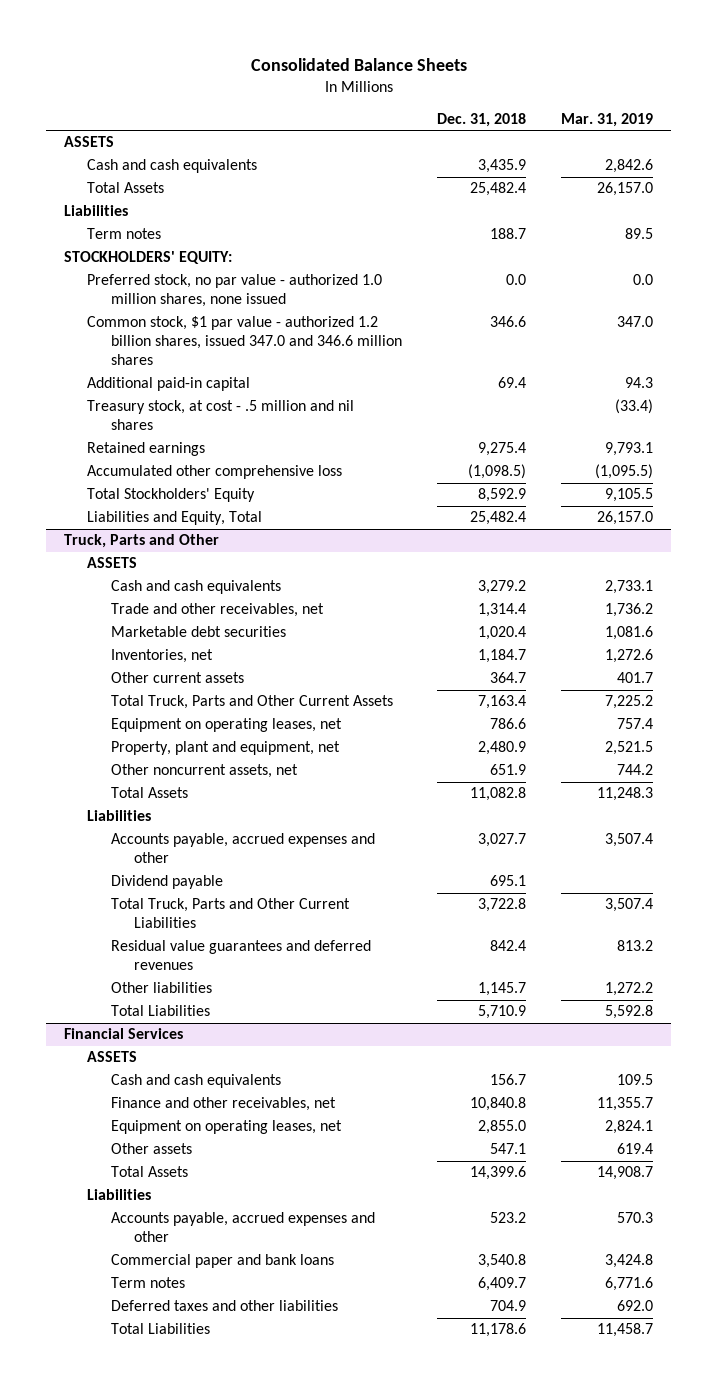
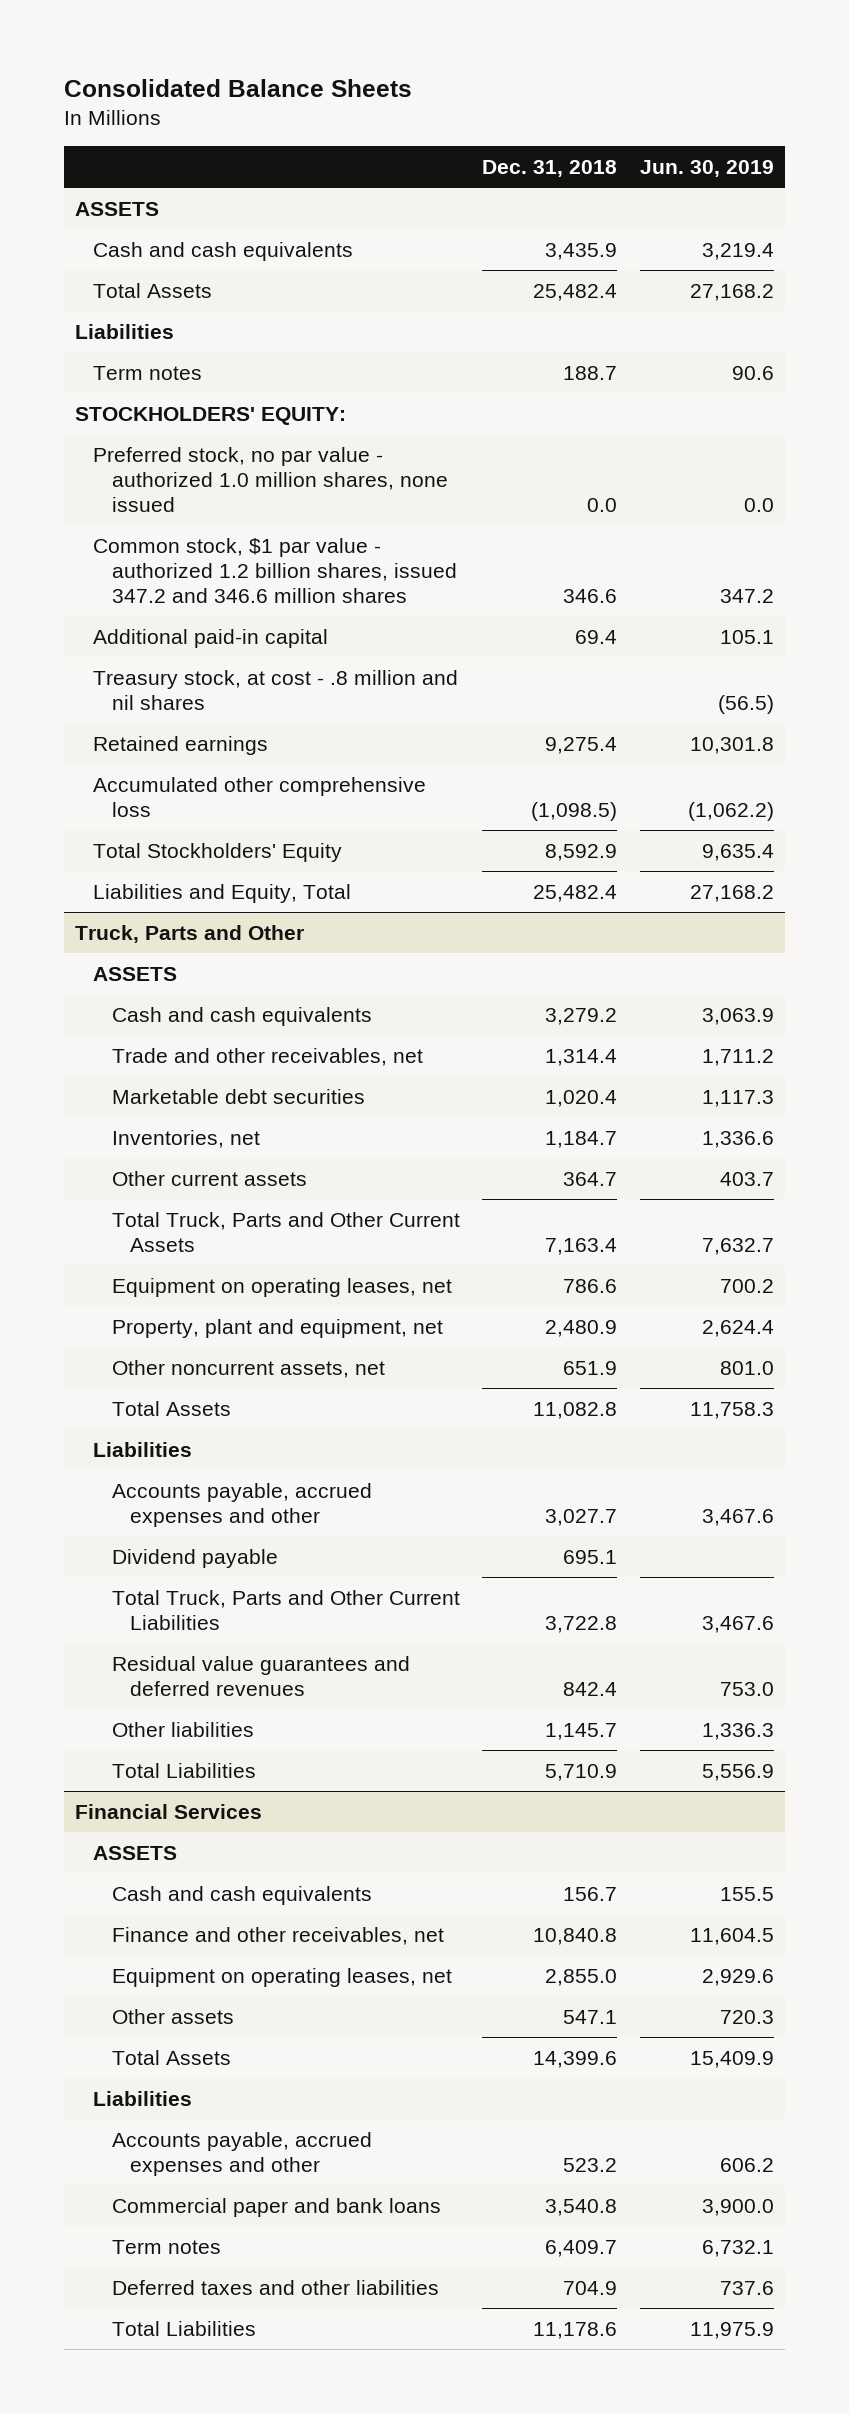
- | Dec. 31, 2018 | Mar. 31, 2019
+ | Dec. 31, 2018 | Jun. 30, 2019
- Common stock, $1 par value - authorized 1.2 billion shares, issued 347.0 and 346.6 million shares | 346.6 | 347.0
+ Common stock, $1 par value - authorized 1.2 billion shares, issued 347.2 and 346.6 million shares | 346.6 | 347.2
- Treasury stock, at cost - .5 million and nil shares | | (33.4)
+ Treasury stock, at cost - .8 million and nil shares | | (56.5)

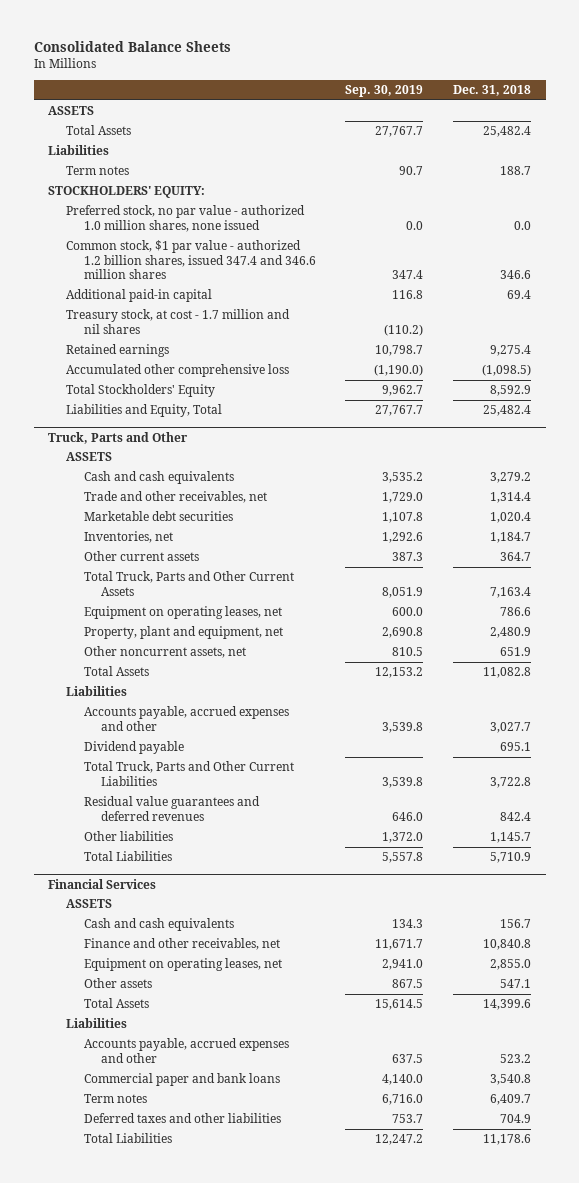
- | Dec. 31, 2018 | Jun. 30, 2019
+ | Sep. 30, 2019 | Dec. 31, 2018
- Cash and cash equivalents | 3,435.9 | 3,219.4
- Common stock, $1 par value - authorized 1.2 billion shares, issued 347.2 and 346.6 million shares | 346.6 | 347.2
+ Common stock, $1 par value - authorized 1.2 billion shares, issued 347.4 and 346.6 million shares | 347.4 | 346.6
- Treasury stock, at cost - .8 million and nil shares | | (56.5)
+ Treasury stock, at cost - 1.7 million and nil shares | (110.2) |

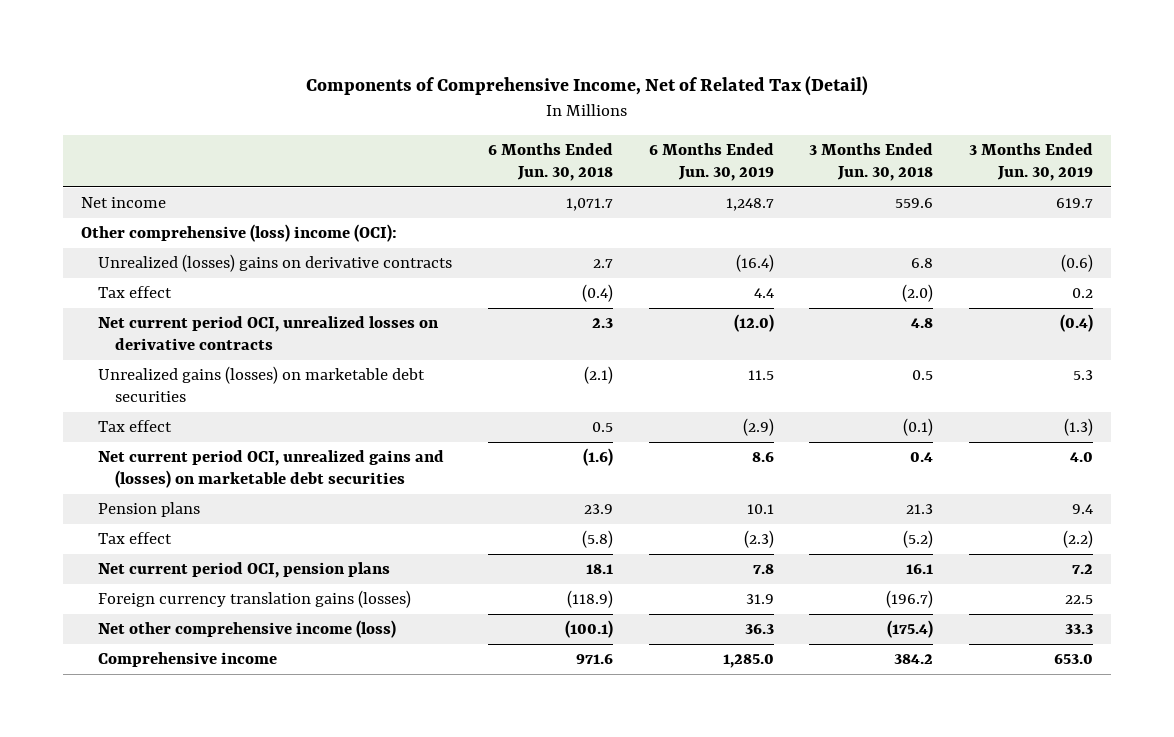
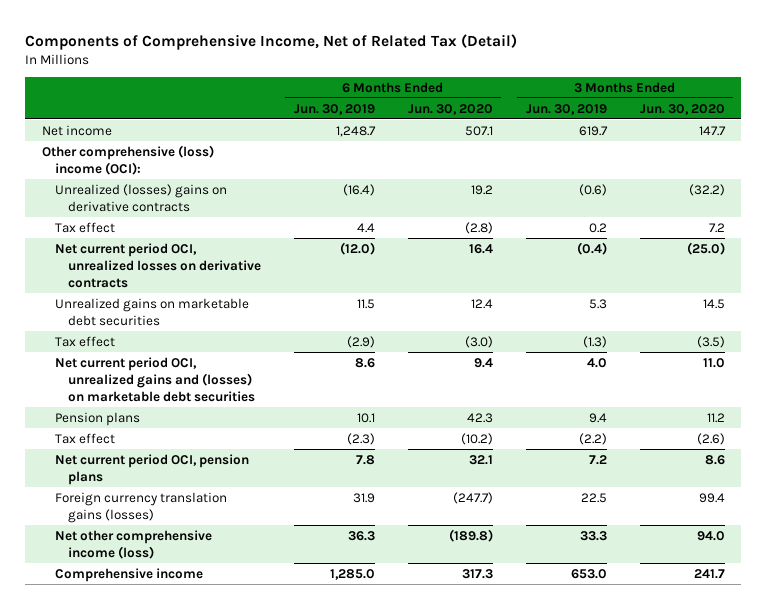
- | 6 Months Ended Jun. 30, 2018 | 6 Months Ended Jun. 30, 2019 | 3 Months Ended Jun. 30, 2018 | 3 Months Ended Jun. 30, 2019
+ | 6 Months Ended Jun. 30, 2019 | 6 Months Ended Jun. 30, 2020 | 3 Months Ended Jun. 30, 2019 | 3 Months Ended Jun. 30, 2020
- Unrealized gains (losses) on marketable debt securities | (2.1) | 11.5 | 0.5 | 5.3
+ Unrealized gains on marketable debt securities | 11.5 | 12.4 | 5.3 | 14.5

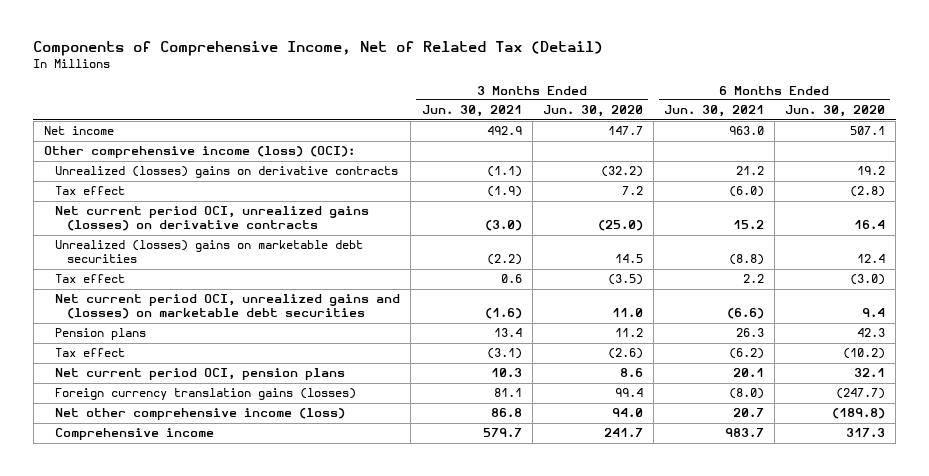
- | 6 Months Ended Jun. 30, 2019 | 6 Months Ended Jun. 30, 2020 | 3 Months Ended Jun. 30, 2019 | 3 Months Ended Jun. 30, 2020
+ | 3 Months Ended Jun. 30, 2021 | 3 Months Ended Jun. 30, 2020 | 6 Months Ended Jun. 30, 2021 | 6 Months Ended Jun. 30, 2020
- Other comprehensive (loss) income (OCI):
+ Other comprehensive income (loss) (OCI):
- Net current period OCI, unrealized losses on derivative contracts | (12.0) | 16.4 | (0.4) | (25.0)
- Unrealized gains on marketable debt securities | 11.5 | 12.4 | 5.3 | 14.5
+ Net current period OCI, unrealized gains (losses) on derivative contracts | (3.0) | (25.0) | 15.2 | 16.4
+ Unrealized (losses) gains on marketable debt securities | (2.2) | 14.5 | (8.8) | 12.4

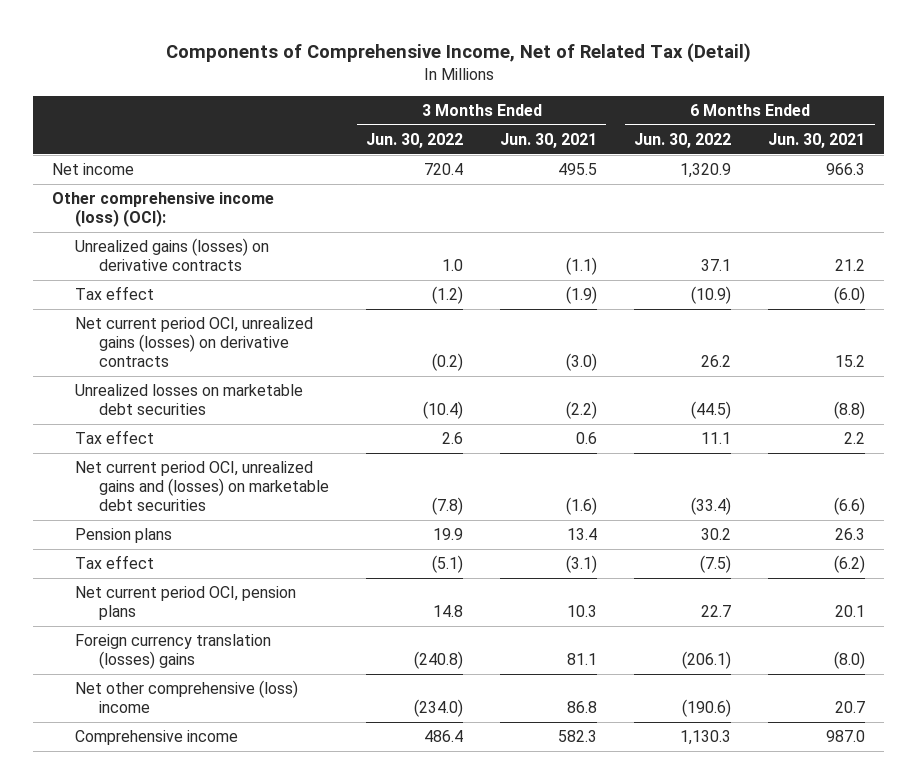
- | 3 Months Ended Jun. 30, 2021 | 3 Months Ended Jun. 30, 2020 | 6 Months Ended Jun. 30, 2021 | 6 Months Ended Jun. 30, 2020
+ | 3 Months Ended Jun. 30, 2022 | 3 Months Ended Jun. 30, 2021 | 6 Months Ended Jun. 30, 2022 | 6 Months Ended Jun. 30, 2021
- Net income | 492.9 | 147.7 | 963.0 | 507.1
+ Net income | 720.4 | 495.5 | 1,320.9 | 966.3
- Unrealized (losses) gains on derivative contracts | (1.1) | (32.2) | 21.2 | 19.2
+ Unrealized gains (losses) on derivative contracts | 1.0 | (1.1) | 37.1 | 21.2
- Unrealized (losses) gains on marketable debt securities | (2.2) | 14.5 | (8.8) | 12.4
+ Unrealized losses on marketable debt securities | (10.4) | (2.2) | (44.5) | (8.8)
- Foreign currency translation gains (losses) | 81.1 | 99.4 | (8.0) | (247.7)
- Net other comprehensive income (loss) | 86.8 | 94.0 | 20.7 | (189.8)
- Comprehensive income | 579.7 | 241.7 | 983.7 | 317.3
+ Foreign currency translation (losses) gains | (240.8) | 81.1 | (206.1) | (8.0)
+ Net other comprehensive (loss) income | (234.0) | 86.8 | (190.6) | 20.7
+ Comprehensive income | 486.4 | 582.3 | 1,130.3 | 987.0

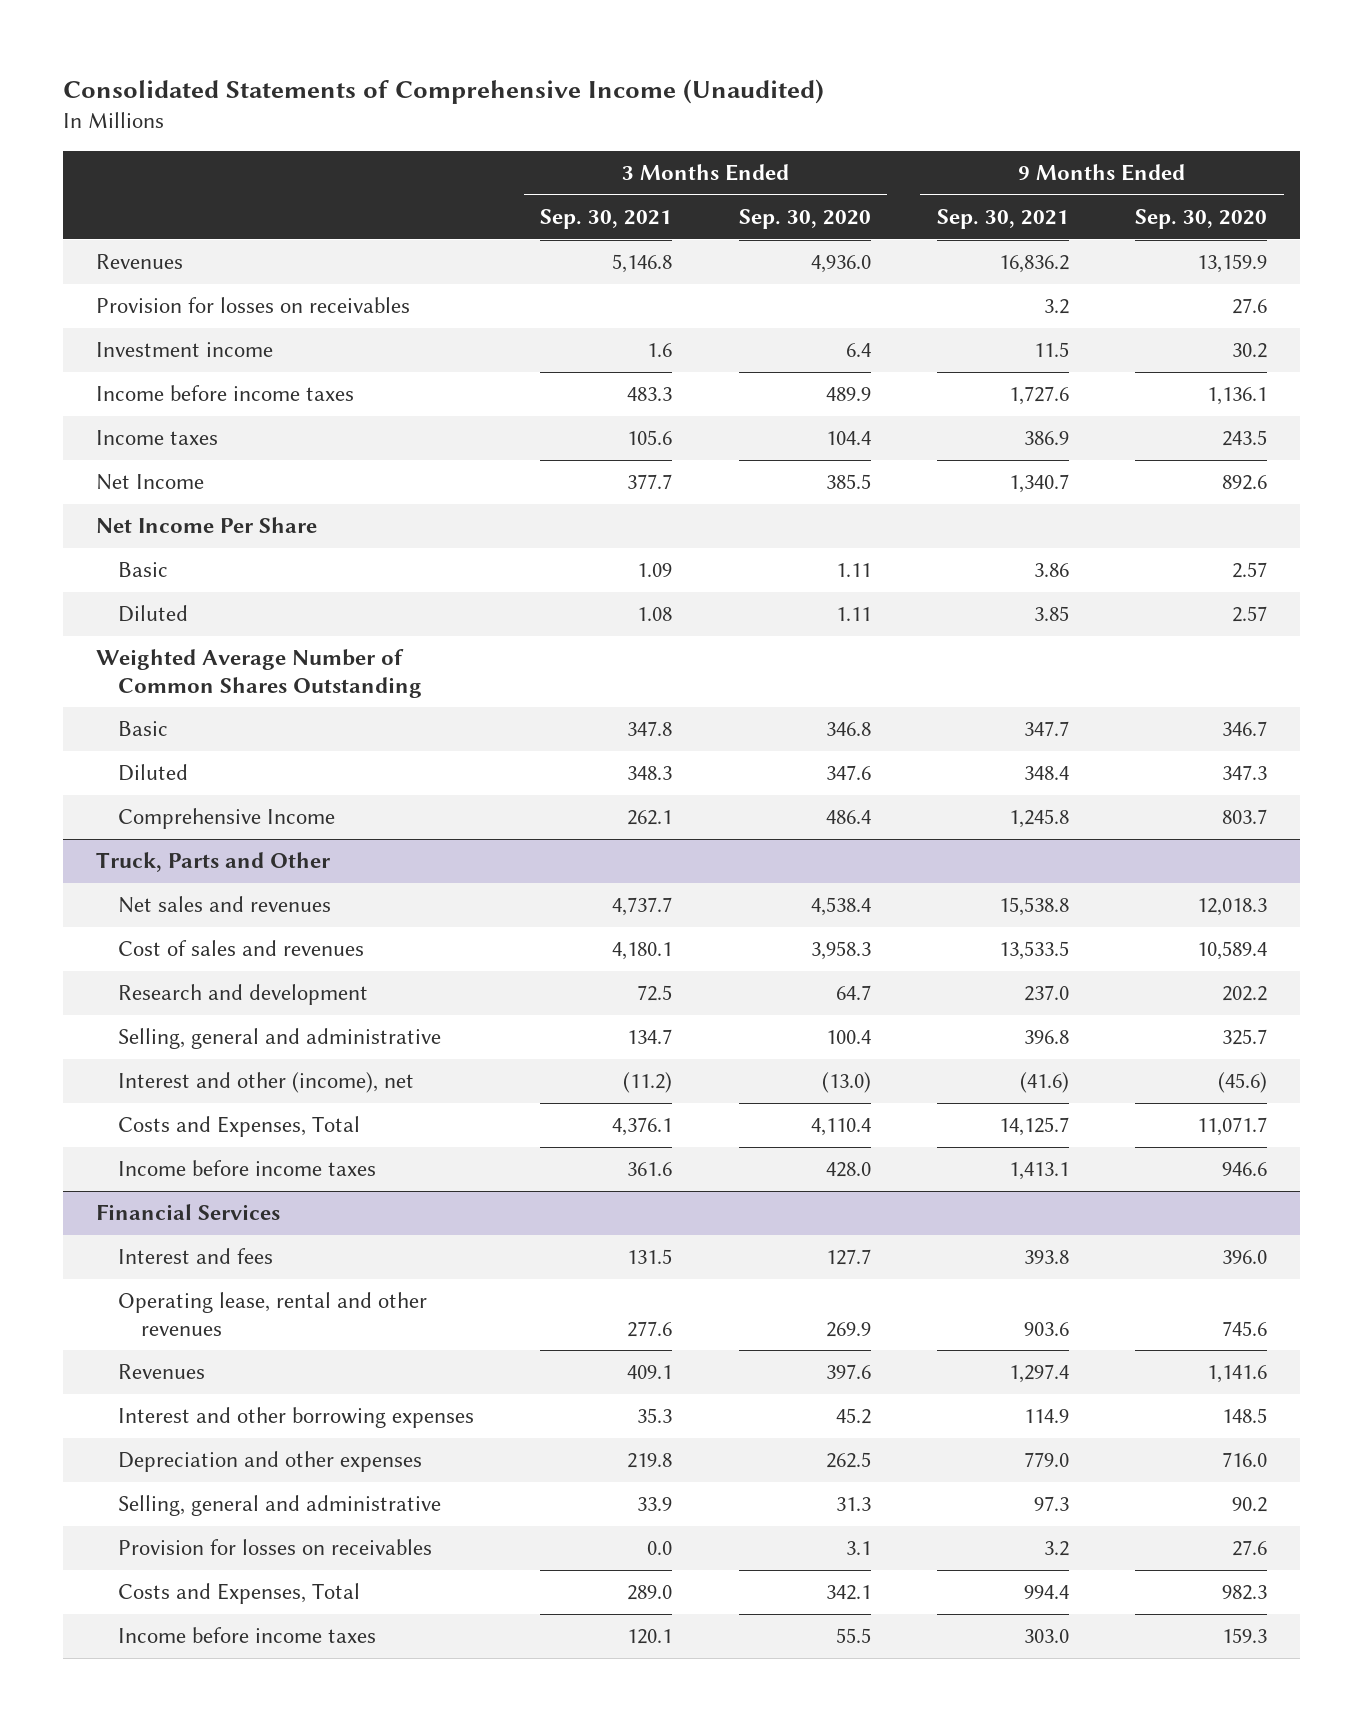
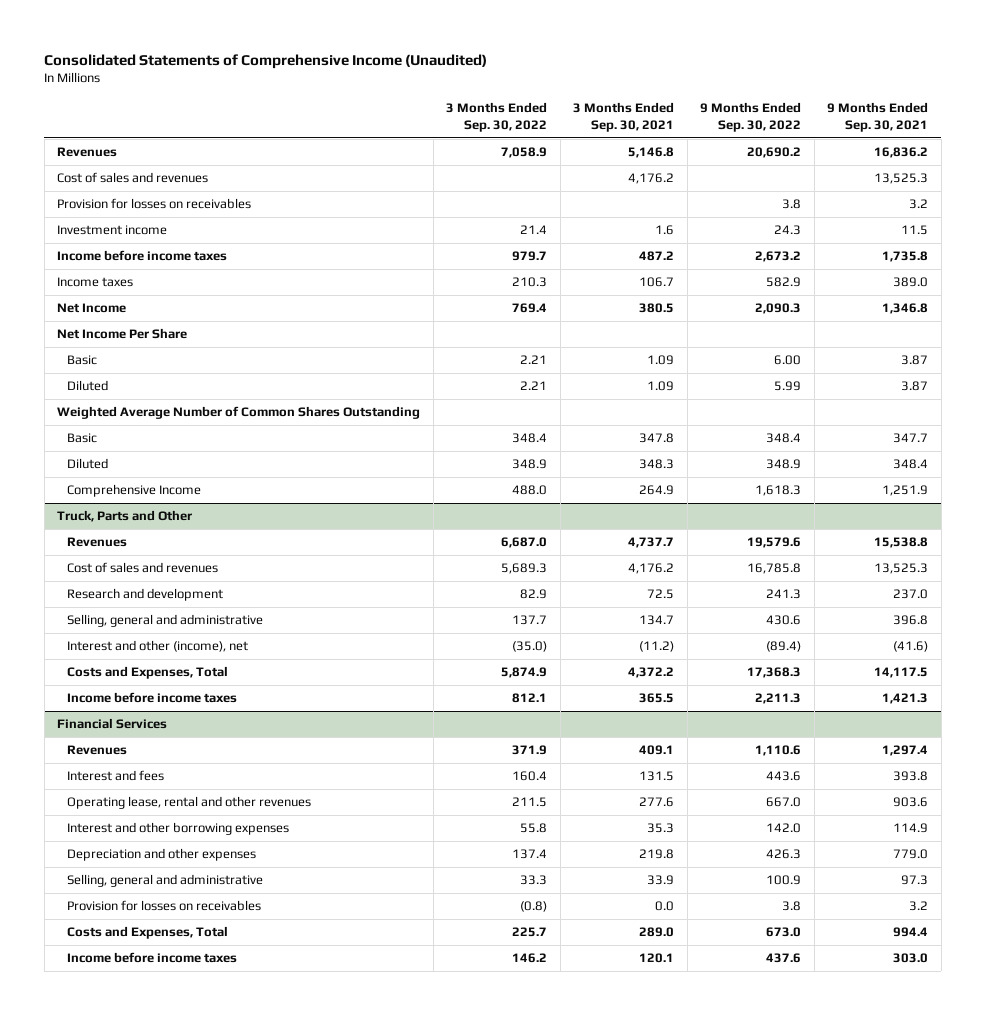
- | 3 Months Ended Sep. 30, 2021 | 3 Months Ended Sep. 30, 2020 | 9 Months Ended Sep. 30, 2021 | 9 Months Ended Sep. 30, 2020
+ | 3 Months Ended Sep. 30, 2022 | 3 Months Ended Sep. 30, 2021 | 9 Months Ended Sep. 30, 2022 | 9 Months Ended Sep. 30, 2021
+ Cost of sales and revenues | | 4,176.2 | | 13,525.3
- Income before income taxes | 483.3 | 489.9 | 1,727.6 | 1,136.1
- Income taxes | 105.6 | 104.4 | 386.9 | 243.5
- Net Income | 377.7 | 385.5 | 1,340.7 | 892.6
+ Income before income taxes | 979.7 | 487.2 | 2,673.2 | 1,735.8
+ Income taxes | 210.3 | 106.7 | 582.9 | 389.0
+ Net Income | 769.4 | 380.5 | 2,090.3 | 1,346.8
- Basic | 1.09 | 1.11 | 3.86 | 2.57
- Diluted | 1.08 | 1.11 | 3.85 | 2.57
+ Basic | 2.21 | 1.09 | 6.00 | 3.87
+ Diluted | 2.21 | 1.09 | 5.99 | 3.87
- Comprehensive Income | 262.1 | 486.4 | 1,245.8 | 803.7
+ Comprehensive Income | 488.0 | 264.9 | 1,618.3 | 1,251.9
@ Truck, Parts and Other
- Net sales and revenues | 4,737.7 | 4,538.4 | 15,538.8 | 12,018.3
- Cost of sales and revenues | 4,180.1 | 3,958.3 | 13,533.5 | 10,589.4
+ Revenues | 6,687.0 | 4,737.7 | 19,579.6 | 15,538.8
+ Cost of sales and revenues | 5,689.3 | 4,176.2 | 16,785.8 | 13,525.3
- Costs and Expenses, Total | 4,376.1 | 4,110.4 | 14,125.7 | 11,071.7
- Income before income taxes | 361.6 | 428.0 | 1,413.1 | 946.6
+ Costs and Expenses, Total | 5,874.9 | 4,372.2 | 17,368.3 | 14,117.5
+ Income before income taxes | 812.1 | 365.5 | 2,211.3 | 1,421.3
@ Financial Services
moved up: Revenues | 371.9 | 409.1 | 1,110.6 | 1,297.4

